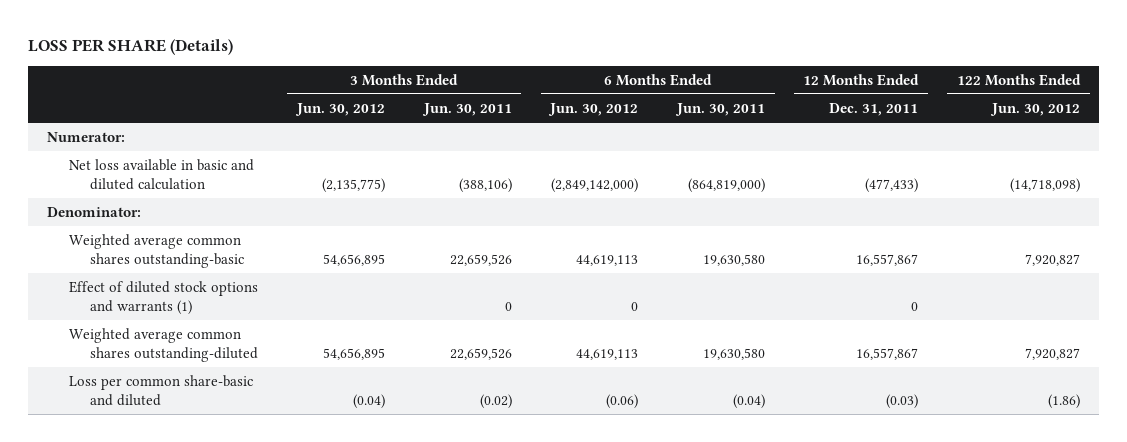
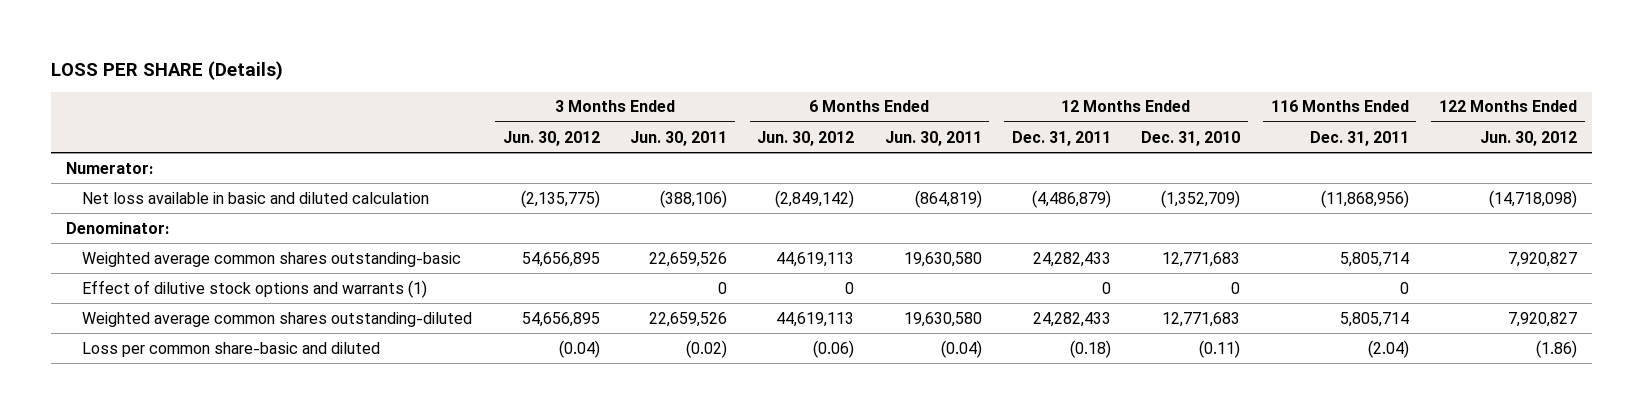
- | 3 Months Ended Jun. 30, 2012 | 3 Months Ended Jun. 30, 2011 | 6 Months Ended Jun. 30, 2012 | 6 Months Ended Jun. 30, 2011 | 12 Months Ended Dec. 31, 2011 | 122 Months Ended Jun. 30, 2012
+ | 3 Months Ended Jun. 30, 2012 | 3 Months Ended Jun. 30, 2011 | 6 Months Ended Jun. 30, 2012 | 6 Months Ended Jun. 30, 2011 | 12 Months Ended Dec. 31, 2011 | 12 Months Ended Dec. 31, 2010 | 116 Months Ended Dec. 31, 2011 | 122 Months Ended Jun. 30, 2012
- Net loss available in basic and diluted calculation | (2,135,775) | (388,106) | (2,849,142,000) | (864,819,000) | (477,433) | (14,718,098)
+ Net loss available in basic and diluted calculation | (2,135,775) | (388,106) | (2,849,142) | (864,819) | (4,486,879) | (1,352,709) | (11,868,956) | (14,718,098)
- Weighted average common shares outstanding-basic | 54,656,895 | 22,659,526 | 44,619,113 | 19,630,580 | 16,557,867 | 7,920,827
- Effect of diluted stock options and warrants (1) | | 0 | 0 | | 0 |
- Weighted average common shares outstanding-diluted | 54,656,895 | 22,659,526 | 44,619,113 | 19,630,580 | 16,557,867 | 7,920,827
- Loss per common share-basic and diluted | (0.04) | (0.02) | (0.06) | (0.04) | (0.03) | (1.86)
+ Weighted average common shares outstanding-basic | 54,656,895 | 22,659,526 | 44,619,113 | 19,630,580 | 24,282,433 | 12,771,683 | 5,805,714 | 7,920,827
+ Effect of dilutive stock options and warrants (1) | | 0 | 0 | | 0 | 0 | 0 |
+ Weighted average common shares outstanding-diluted | 54,656,895 | 22,659,526 | 44,619,113 | 19,630,580 | 24,282,433 | 12,771,683 | 5,805,714 | 7,920,827
+ Loss per common share-basic and diluted | (0.04) | (0.02) | (0.06) | (0.04) | (0.18) | (0.11) | (2.04) | (1.86)

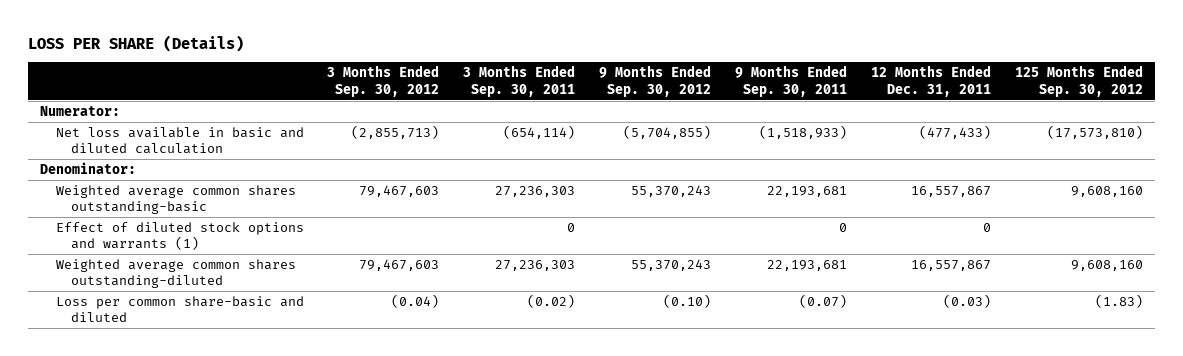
- | 3 Months Ended Jun. 30, 2012 | 3 Months Ended Jun. 30, 2011 | 6 Months Ended Jun. 30, 2012 | 6 Months Ended Jun. 30, 2011 | 12 Months Ended Dec. 31, 2011 | 12 Months Ended Dec. 31, 2010 | 116 Months Ended Dec. 31, 2011 | 122 Months Ended Jun. 30, 2012
+ | 3 Months Ended Sep. 30, 2012 | 3 Months Ended Sep. 30, 2011 | 9 Months Ended Sep. 30, 2012 | 9 Months Ended Sep. 30, 2011 | 12 Months Ended Dec. 31, 2011 | 125 Months Ended Sep. 30, 2012
- Net loss available in basic and diluted calculation | (2,135,775) | (388,106) | (2,849,142) | (864,819) | (4,486,879) | (1,352,709) | (11,868,956) | (14,718,098)
+ Net loss available in basic and diluted calculation | (2,855,713) | (654,114) | (5,704,855) | (1,518,933) | (477,433) | (17,573,810)
- Weighted average common shares outstanding-basic | 54,656,895 | 22,659,526 | 44,619,113 | 19,630,580 | 24,282,433 | 12,771,683 | 5,805,714 | 7,920,827
- Effect of dilutive stock options and warrants (1) | | 0 | 0 | | 0 | 0 | 0 |
- Weighted average common shares outstanding-diluted | 54,656,895 | 22,659,526 | 44,619,113 | 19,630,580 | 24,282,433 | 12,771,683 | 5,805,714 | 7,920,827
- Loss per common share-basic and diluted | (0.04) | (0.02) | (0.06) | (0.04) | (0.18) | (0.11) | (2.04) | (1.86)
+ Weighted average common shares outstanding-basic | 79,467,603 | 27,236,303 | 55,370,243 | 22,193,681 | 16,557,867 | 9,608,160
+ Effect of diluted stock options and warrants (1) | | 0 | | 0 | 0 |
+ Weighted average common shares outstanding-diluted | 79,467,603 | 27,236,303 | 55,370,243 | 22,193,681 | 16,557,867 | 9,608,160
+ Loss per common share-basic and diluted | (0.04) | (0.02) | (0.10) | (0.07) | (0.03) | (1.83)

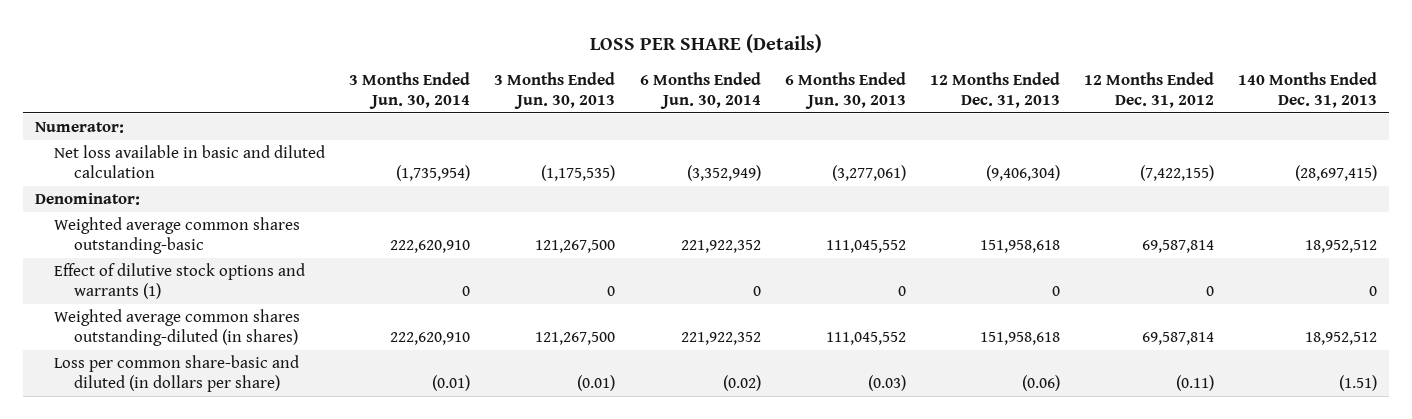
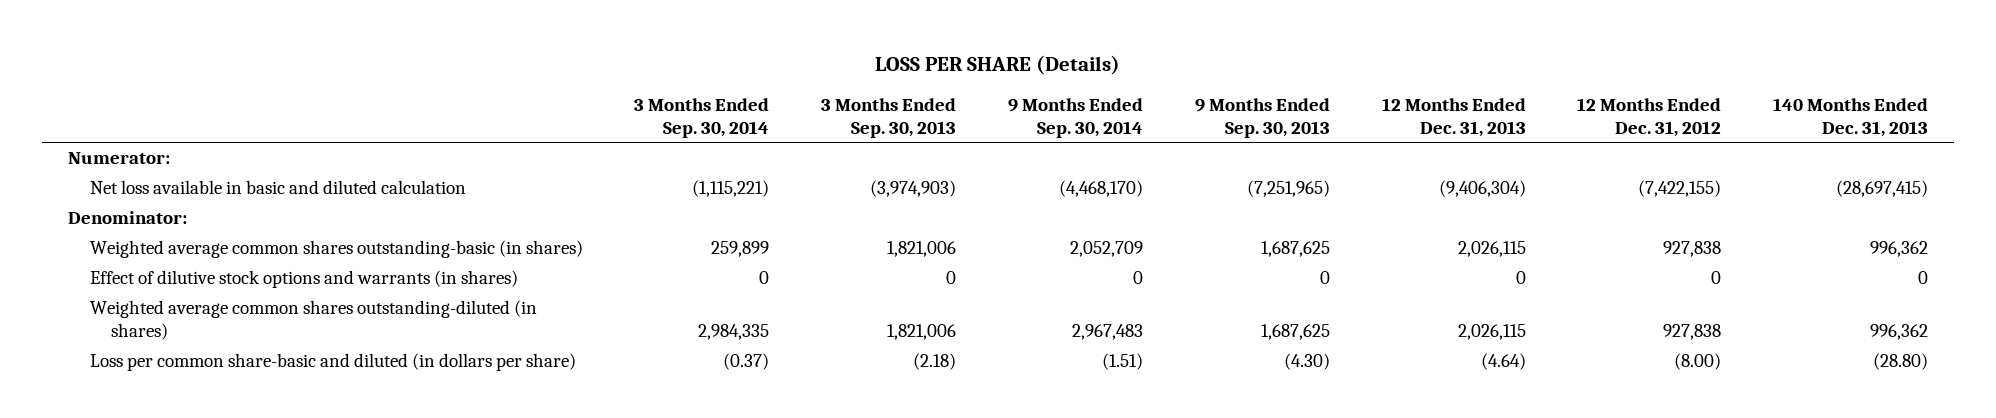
- | 3 Months Ended Jun. 30, 2014 | 3 Months Ended Jun. 30, 2013 | 6 Months Ended Jun. 30, 2014 | 6 Months Ended Jun. 30, 2013 | 12 Months Ended Dec. 31, 2013 | 12 Months Ended Dec. 31, 2012 | 140 Months Ended Dec. 31, 2013
+ | 3 Months Ended Sep. 30, 2014 | 3 Months Ended Sep. 30, 2013 | 9 Months Ended Sep. 30, 2014 | 9 Months Ended Sep. 30, 2013 | 12 Months Ended Dec. 31, 2013 | 12 Months Ended Dec. 31, 2012 | 140 Months Ended Dec. 31, 2013
- Weighted average common shares outstanding-basic | 222,620,910 | 121,267,500 | 221,922,352 | 111,045,552 | 151,958,618 | 69,587,814 | 18,952,512
- Effect of dilutive stock options and warrants (1) | 0 | 0 | 0 | 0 | 0 | 0 | 0
- Weighted average common shares outstanding-diluted (in shares) | 222,620,910 | 121,267,500 | 221,922,352 | 111,045,552 | 151,958,618 | 69,587,814 | 18,952,512
- Loss per common share-basic and diluted (in dollars per share) | (0.01) | (0.01) | (0.02) | (0.03) | (0.06) | (0.11) | (1.51)
+ Weighted average common shares outstanding-basic (in shares) | 259,899 | 1,821,006 | 2,052,709 | 1,687,625 | 2,026,115 | 927,838 | 996,362
+ Effect of dilutive stock options and warrants (in shares) | 0 | 0 | 0 | 0 | 0 | 0 | 0
+ Weighted average common shares outstanding-diluted (in shares) | 2,984,335 | 1,821,006 | 2,967,483 | 1,687,625 | 2,026,115 | 927,838 | 996,362
+ Loss per common share-basic and diluted (in dollars per share) | (0.37) | (2.18) | (1.51) | (4.30) | (4.64) | (8.00) | (28.80)

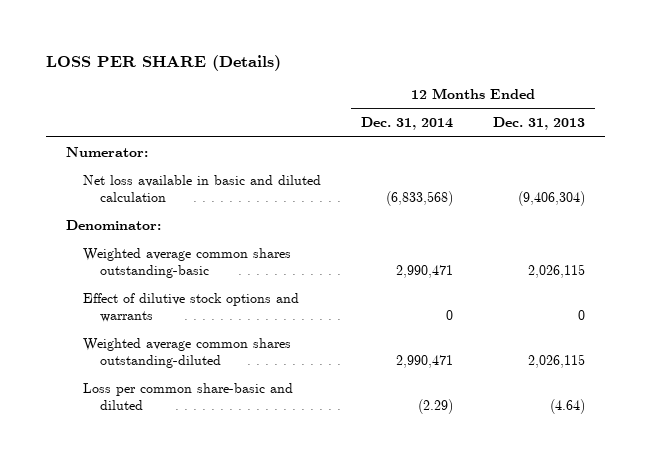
- | 3 Months Ended Sep. 30, 2014 | 3 Months Ended Sep. 30, 2013 | 9 Months Ended Sep. 30, 2014 | 9 Months Ended Sep. 30, 2013 | 12 Months Ended Dec. 31, 2013 | 12 Months Ended Dec. 31, 2012 | 140 Months Ended Dec. 31, 2013
+ | 12 Months Ended Dec. 31, 2014 | 12 Months Ended Dec. 31, 2013
- Weighted average common shares outstanding-basic (in shares) | 259,899 | 1,821,006 | 2,052,709 | 1,687,625 | 2,026,115 | 927,838 | 996,362
- Effect of dilutive stock options and warrants (in shares) | 0 | 0 | 0 | 0 | 0 | 0 | 0
- Weighted average common shares outstanding-diluted (in shares) | 2,984,335 | 1,821,006 | 2,967,483 | 1,687,625 | 2,026,115 | 927,838 | 996,362
- Loss per common share-basic and diluted (in dollars per share) | (0.37) | (2.18) | (1.51) | (4.30) | (4.64) | (8.00) | (28.80)
+ Weighted average common shares outstanding-basic | 2,990,471 | 2,026,115
+ Effect of dilutive stock options and warrants | 0 | 0
+ Weighted average common shares outstanding-diluted | 2,990,471 | 2,026,115
+ Loss per common share-basic and diluted | (2.29) | (4.64)

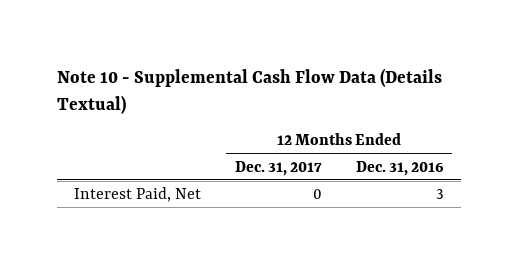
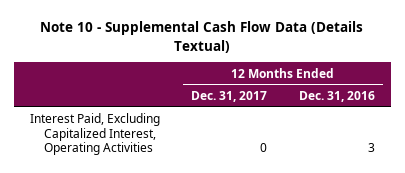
- Interest Paid, Net | 0 | 3
+ Interest Paid, Excluding Capitalized Interest, Operating Activities | 0 | 3

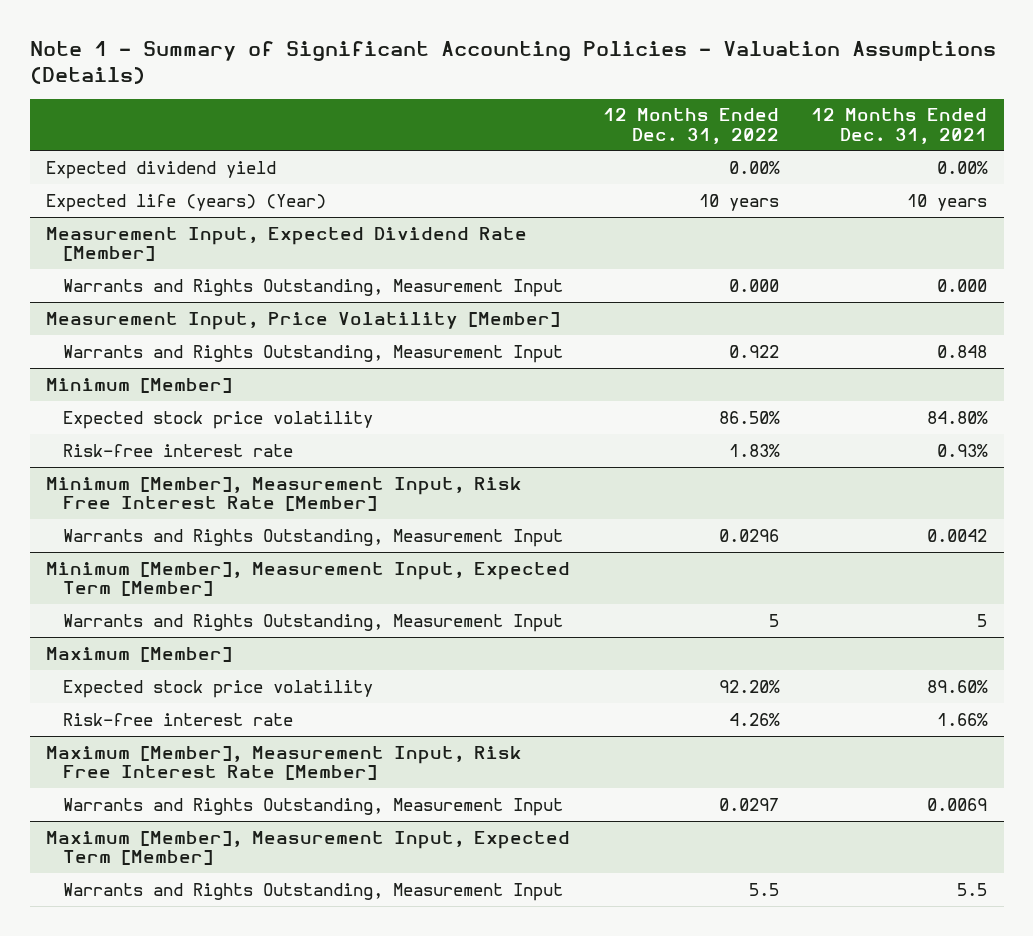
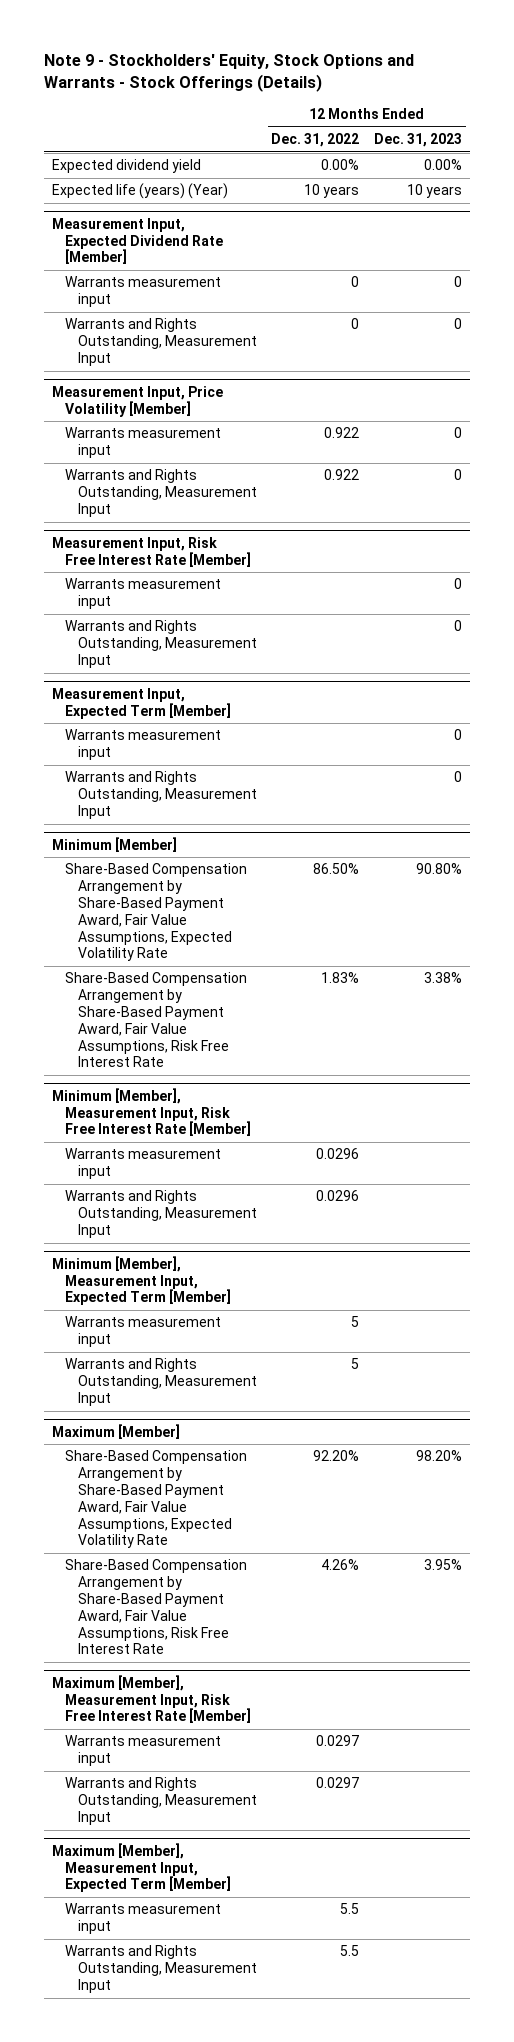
- Note 1 - Summary of Significant Accounting Policies - Valuation Assumptions (Details)
+ Note 9 - Stockholders' Equity, Stock Options and Warrants - Stock Offerings (Details)
- | 12 Months Ended Dec. 31, 2022 | 12 Months Ended Dec. 31, 2021
+ | 12 Months Ended Dec. 31, 2022 | 12 Months Ended Dec. 31, 2023
@ Measurement Input, Expected Dividend Rate [Member]
- Warrants and Rights Outstanding, Measurement Input | 0.000 | 0.000
+ Warrants measurement input | 0 | 0
+ Warrants and Rights Outstanding, Measurement Input | 0 | 0
@ Measurement Input, Price Volatility [Member]
+ Warrants measurement input | 0.922 | 0
+ Measurement Input, Risk Free Interest Rate [Member]
+ Warrants measurement input | | 0
+ Warrants and Rights Outstanding, Measurement Input | | 0
+ Measurement Input, Expected Term [Member]
+ Warrants measurement input | | 0
+ Warrants and Rights Outstanding, Measurement Input | | 0
@ Minimum [Member]
- Expected stock price volatility | 86.50% | 84.80%
- Risk-free interest rate | 1.83% | 0.93%
+ Share-Based Compensation Arrangement by Share-Based Payment Award, Fair Value Assumptions, Expected Volatility Rate | 86.50% | 90.80%
+ Share-Based Compensation Arrangement by Share-Based Payment Award, Fair Value Assumptions, Risk Free Interest Rate | 1.83% | 3.38%
@ Minimum [Member], Measurement Input, Risk Free Interest Rate [Member]
+ Warrants measurement input | 0.0296 |
@ Minimum [Member], Measurement Input, Expected Term [Member]
+ Warrants measurement input | 5 |
@ Maximum [Member]
- Expected stock price volatility | 92.20% | 89.60%
- Risk-free interest rate | 4.26% | 1.66%
+ Share-Based Compensation Arrangement by Share-Based Payment Award, Fair Value Assumptions, Expected Volatility Rate | 92.20% | 98.20%
+ Share-Based Compensation Arrangement by Share-Based Payment Award, Fair Value Assumptions, Risk Free Interest Rate | 4.26% | 3.95%
@ Maximum [Member], Measurement Input, Risk Free Interest Rate [Member]
+ Warrants measurement input | 0.0297 |
@ Maximum [Member], Measurement Input, Expected Term [Member]
+ Warrants measurement input | 5.5 |

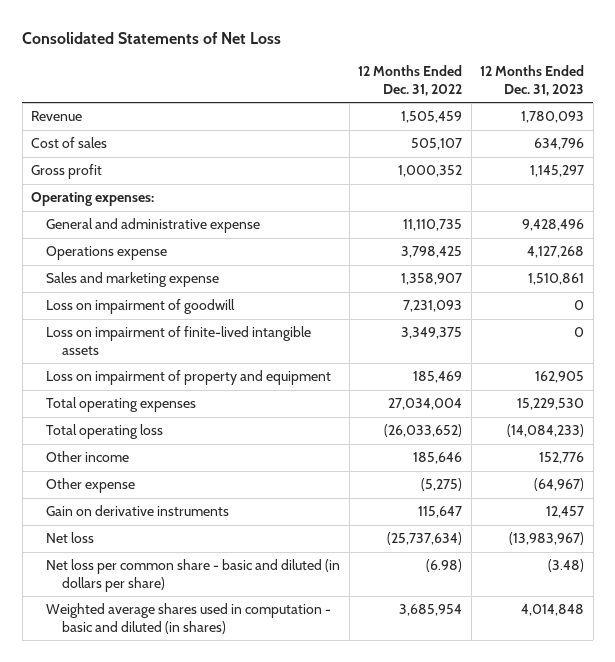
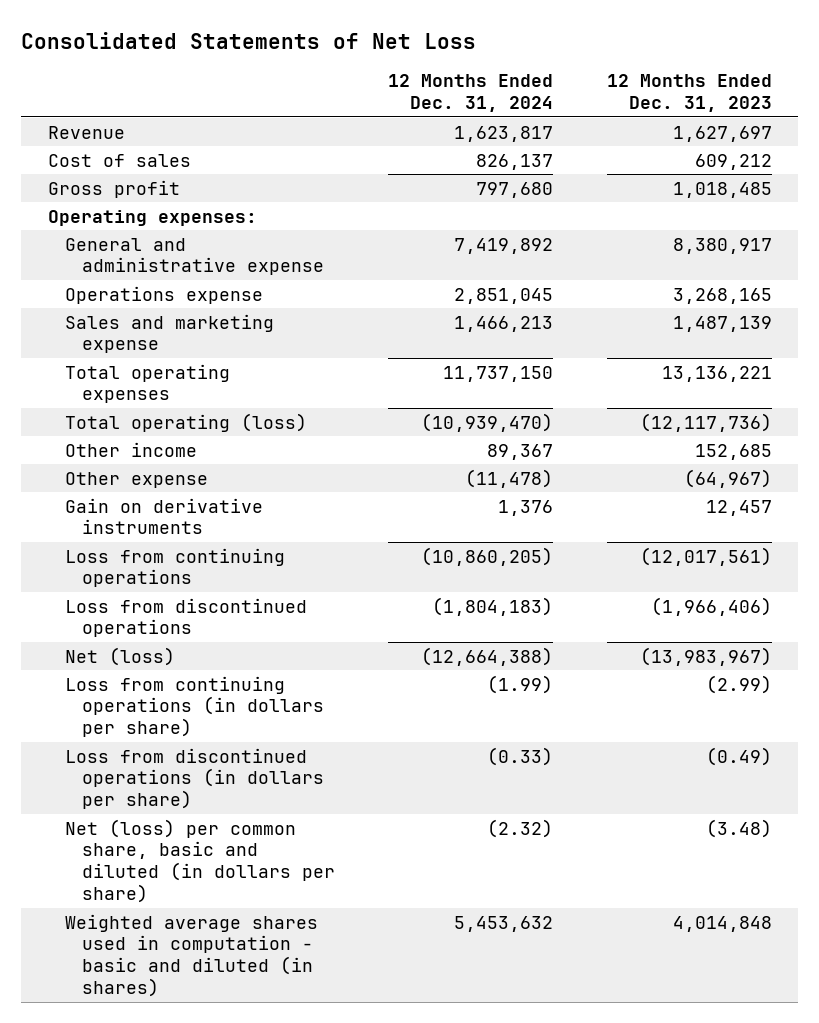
- | 12 Months Ended Dec. 31, 2022 | 12 Months Ended Dec. 31, 2023
+ | 12 Months Ended Dec. 31, 2024 | 12 Months Ended Dec. 31, 2023
- Revenue | 1,505,459 | 1,780,093
- Cost of sales | 505,107 | 634,796
- Gross profit | 1,000,352 | 1,145,297
+ Revenue | 1,623,817 | 1,627,697
+ Cost of sales | 826,137 | 609,212
+ Gross profit | 797,680 | 1,018,485
- General and administrative expense | 11,110,735 | 9,428,496
- Operations expense | 3,798,425 | 4,127,268
- Sales and marketing expense | 1,358,907 | 1,510,861
- Loss on impairment of goodwill | 7,231,093 | 0
- Loss on impairment of finite-lived intangible assets | 3,349,375 | 0
- Loss on impairment of property and equipment | 185,469 | 162,905
- Total operating expenses | 27,034,004 | 15,229,530
- Total operating loss | (26,033,652) | (14,084,233)
- Other income | 185,646 | 152,776
+ General and administrative expense | 7,419,892 | 8,380,917
+ Operations expense | 2,851,045 | 3,268,165
+ Sales and marketing expense | 1,466,213 | 1,487,139
+ Total operating expenses | 11,737,150 | 13,136,221
+ Total operating (loss) | (10,939,470) | (12,117,736)
+ Other income | 89,367 | 152,685
- Net loss | (25,737,634) | (13,983,967)
- Net loss per common share - basic and diluted (in dollars per share) | (6.98) | (3.48)
+ Loss from continuing operations | (10,860,205) | (12,017,561)
+ Loss from discontinued operations | (1,804,183) | (1,966,406)
+ Net (loss) | (12,664,388) | (13,983,967)
+ Loss from continuing operations (in dollars per share) | (1.99) | (2.99)
+ Loss from discontinued operations (in dollars per share) | (0.33) | (0.49)
+ Net (loss) per common share, basic and diluted (in dollars per share) | (2.32) | (3.48)

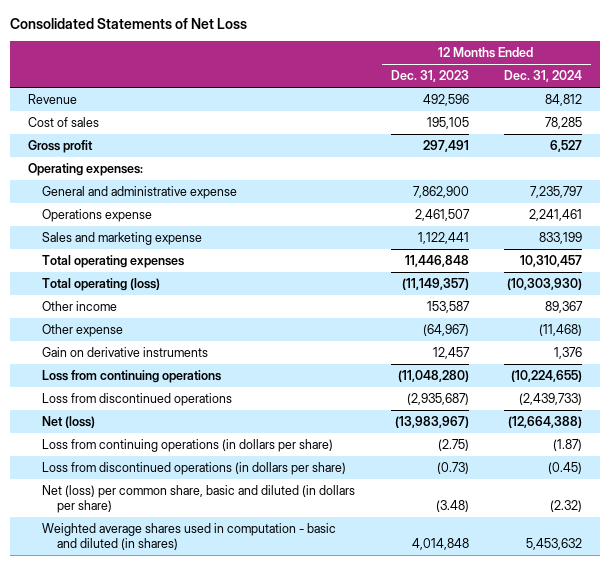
- | 12 Months Ended Dec. 31, 2024 | 12 Months Ended Dec. 31, 2023
+ | 12 Months Ended Dec. 31, 2023 | 12 Months Ended Dec. 31, 2024
- Revenue | 1,623,817 | 1,627,697
- Cost of sales | 826,137 | 609,212
- Gross profit | 797,680 | 1,018,485
+ Revenue | 492,596 | 84,812
+ Cost of sales | 195,105 | 78,285
+ Gross profit | 297,491 | 6,527
- General and administrative expense | 7,419,892 | 8,380,917
- Operations expense | 2,851,045 | 3,268,165
- Sales and marketing expense | 1,466,213 | 1,487,139
- Total operating expenses | 11,737,150 | 13,136,221
- Total operating (loss) | (10,939,470) | (12,117,736)
- Other income | 89,367 | 152,685
- Other expense | (11,478) | (64,967)
+ General and administrative expense | 7,862,900 | 7,235,797
+ Operations expense | 2,461,507 | 2,241,461
+ Sales and marketing expense | 1,122,441 | 833,199
+ Total operating expenses | 11,446,848 | 10,310,457
+ Total operating (loss) | (11,149,357) | (10,303,930)
+ Other income | 153,587 | 89,367
+ Other expense | (64,967) | (11,468)
- Loss from continuing operations | (10,860,205) | (12,017,561)
- Loss from discontinued operations | (1,804,183) | (1,966,406)
+ Loss from continuing operations | (11,048,280) | (10,224,655)
+ Loss from discontinued operations | (2,935,687) | (2,439,733)
- Loss from continuing operations (in dollars per share) | (1.99) | (2.99)
- Loss from discontinued operations (in dollars per share) | (0.33) | (0.49)
+ Loss from continuing operations (in dollars per share) | (2.75) | (1.87)
+ Loss from discontinued operations (in dollars per share) | (0.73) | (0.45)

